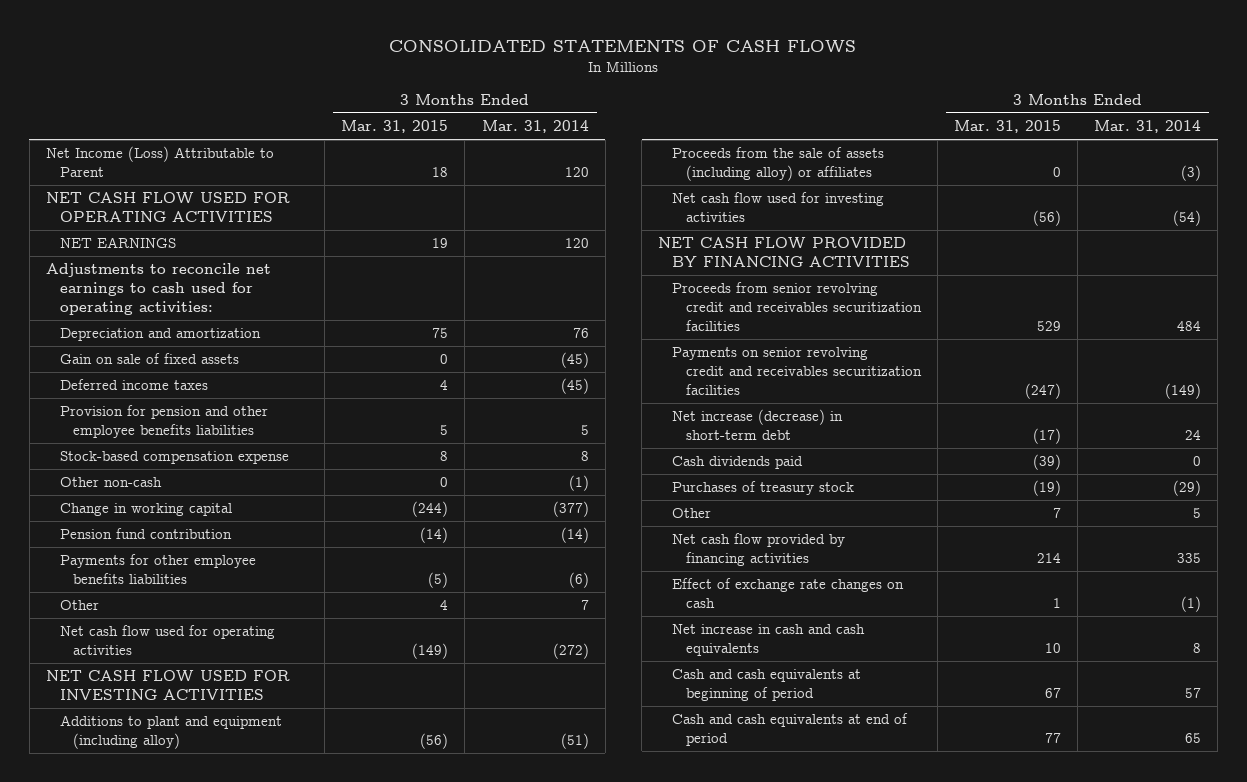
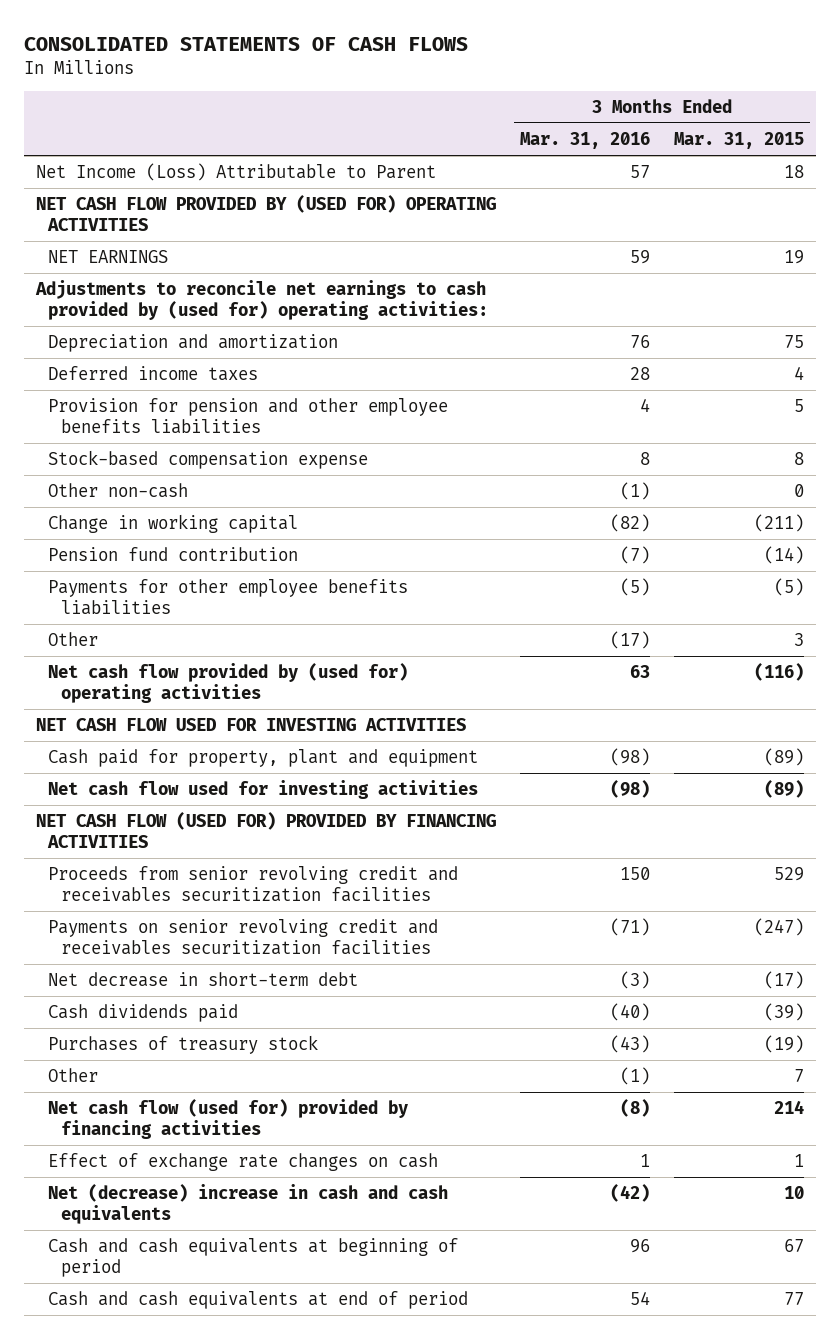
- | 3 Months Ended Mar. 31, 2015 | 3 Months Ended Mar. 31, 2014
+ | 3 Months Ended Mar. 31, 2016 | 3 Months Ended Mar. 31, 2015
- NET CASH FLOW USED FOR OPERATING ACTIVITIES
+ NET CASH FLOW PROVIDED BY (USED FOR) OPERATING ACTIVITIES
- Adjustments to reconcile net earnings to cash used for operating activities:
+ Adjustments to reconcile net earnings to cash provided by (used for) operating activities:
- Gain on sale of fixed assets | 0 | (45)
- Change in working capital | (244) | (377)
+ Change in working capital | (82) | (211)
- Other | 4 | 7
- Net cash flow used for operating activities | (149) | (272)
+ Other | (17) | 3
+ Net cash flow provided by (used for) operating activities | 63 | (116)
- Additions to plant and equipment (including alloy) | (56) | (51)
- Proceeds from the sale of assets (including alloy) or affiliates | 0 | (3)
- Net cash flow used for investing activities | (56) | (54)
- NET CASH FLOW PROVIDED BY FINANCING ACTIVITIES
+ Cash paid for property, plant and equipment | (98) | (89)
+ Net cash flow used for investing activities | (98) | (89)
+ NET CASH FLOW (USED FOR) PROVIDED BY FINANCING ACTIVITIES
- Net increase (decrease) in short-term debt | (17) | 24
+ Net decrease in short-term debt | (3) | (17)
- Net cash flow provided by financing activities | 214 | 335
+ Net cash flow (used for) provided by financing activities | (8) | 214
- Net increase in cash and cash equivalents | 10 | 8
+ Net (decrease) increase in cash and cash equivalents | (42) | 10

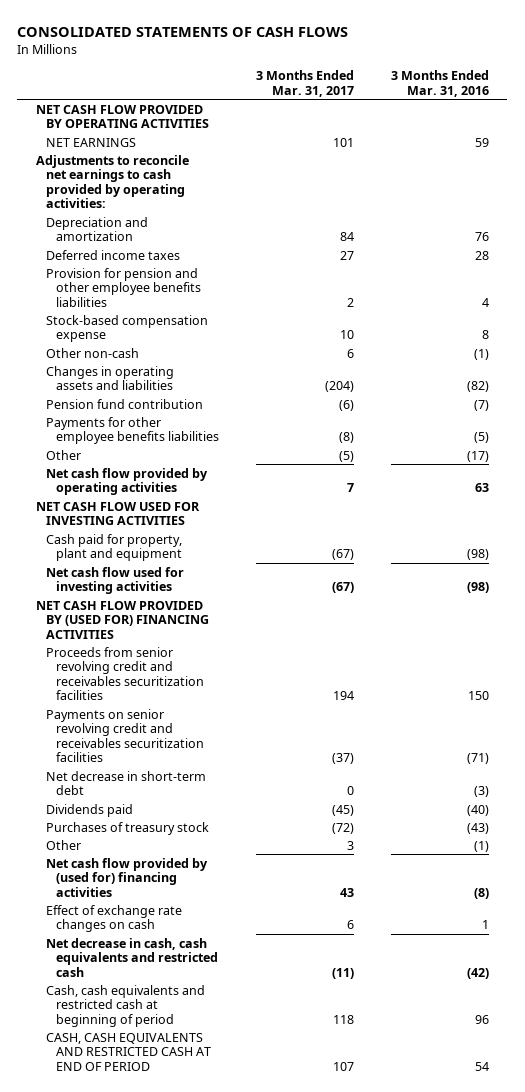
- | 3 Months Ended Mar. 31, 2016 | 3 Months Ended Mar. 31, 2015
+ | 3 Months Ended Mar. 31, 2017 | 3 Months Ended Mar. 31, 2016
- Net Income (Loss) Attributable to Parent | 57 | 18
- NET CASH FLOW PROVIDED BY (USED FOR) OPERATING ACTIVITIES
+ NET CASH FLOW PROVIDED BY OPERATING ACTIVITIES
- Adjustments to reconcile net earnings to cash provided by (used for) operating activities:
+ Adjustments to reconcile net earnings to cash provided by operating activities:
- Change in working capital | (82) | (211)
+ Changes in operating assets and liabilities | (204) | (82)
- Net cash flow provided by (used for) operating activities | 63 | (116)
+ Net cash flow provided by operating activities | 7 | 63
- NET CASH FLOW (USED FOR) PROVIDED BY FINANCING ACTIVITIES
+ NET CASH FLOW PROVIDED BY (USED FOR) FINANCING ACTIVITIES
- Cash dividends paid | (40) | (39)
+ Dividends paid | (45) | (40)
- Net cash flow (used for) provided by financing activities | (8) | 214
+ Net cash flow provided by (used for) financing activities | 43 | (8)
- Net (decrease) increase in cash and cash equivalents | (42) | 10
- Cash and cash equivalents at beginning of period | 96 | 67
- Cash and cash equivalents at end of period | 54 | 77
+ Net decrease in cash, cash equivalents and restricted cash | (11) | (42)
+ Cash, cash equivalents and restricted cash at beginning of period | 118 | 96
+ CASH, CASH EQUIVALENTS AND RESTRICTED CASH AT END OF PERIOD | 107 | 54

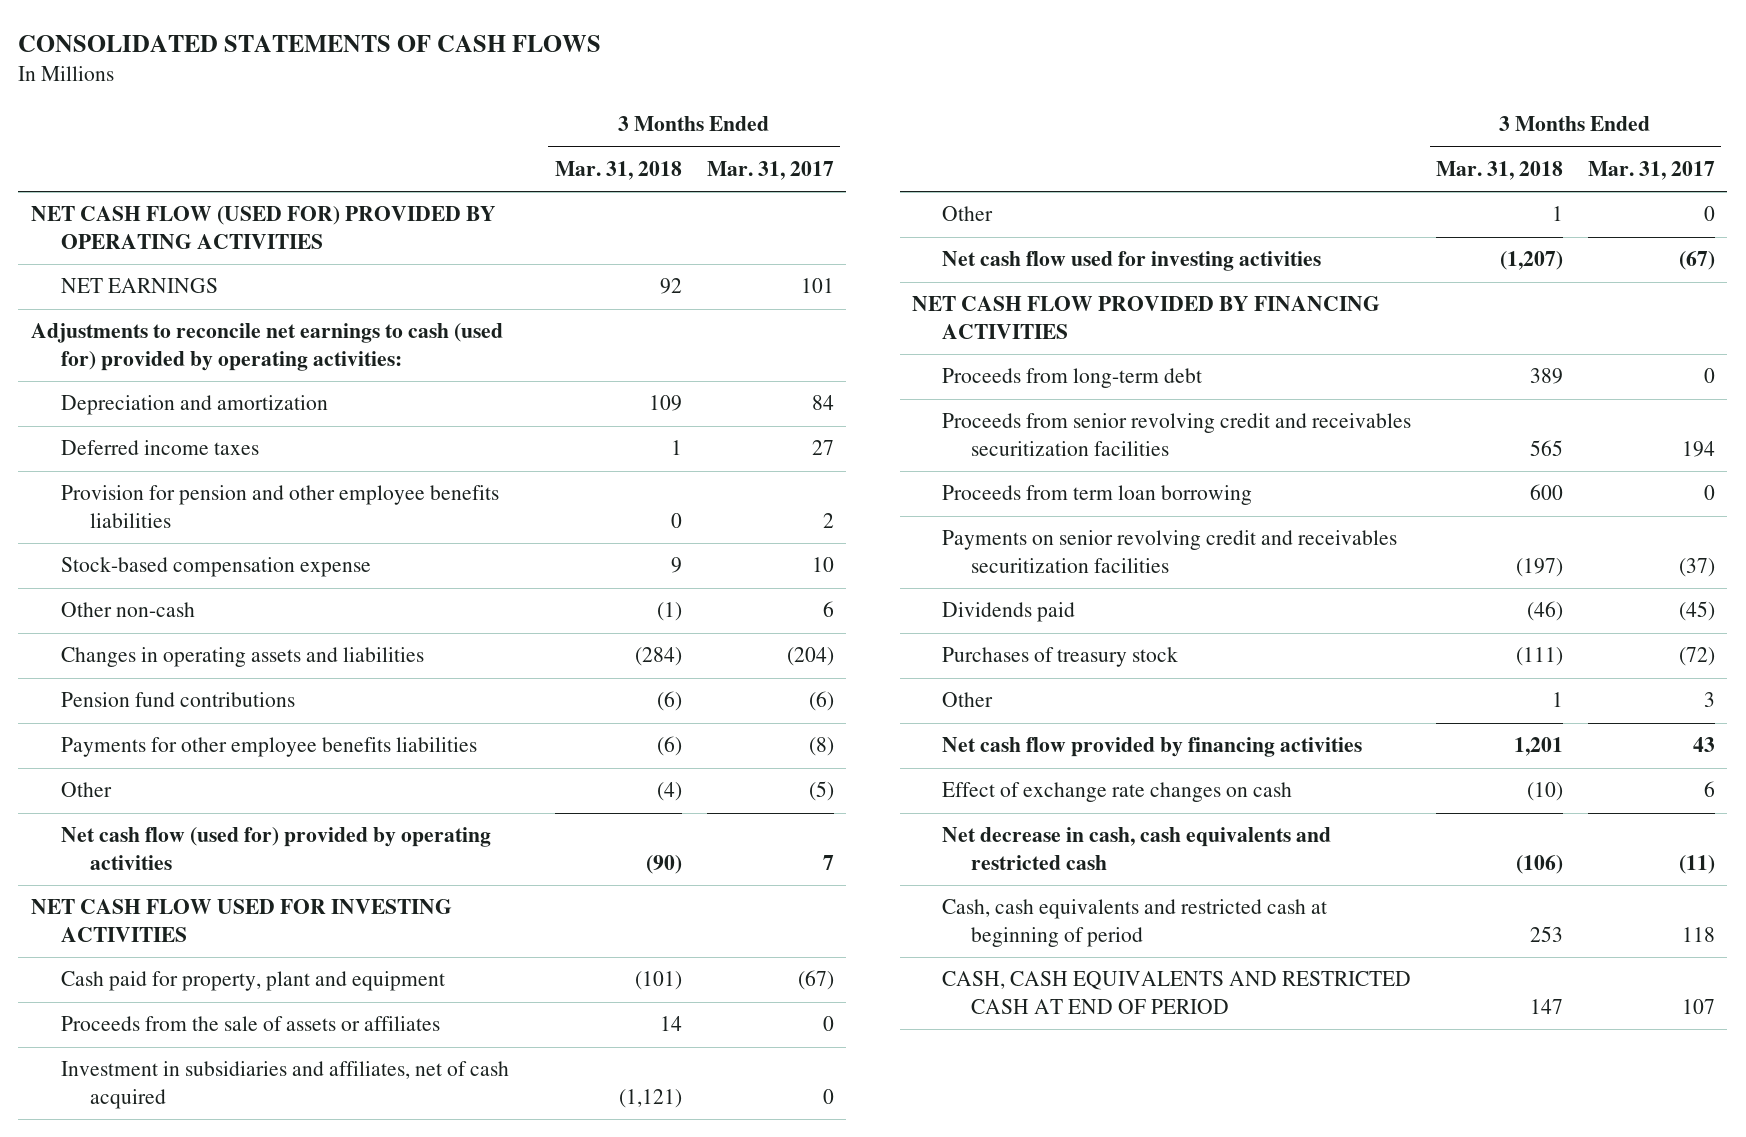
- | 3 Months Ended Mar. 31, 2017 | 3 Months Ended Mar. 31, 2016
+ | 3 Months Ended Mar. 31, 2018 | 3 Months Ended Mar. 31, 2017
- NET CASH FLOW PROVIDED BY OPERATING ACTIVITIES
+ NET CASH FLOW (USED FOR) PROVIDED BY OPERATING ACTIVITIES
- Adjustments to reconcile net earnings to cash provided by operating activities:
+ Adjustments to reconcile net earnings to cash (used for) provided by operating activities:
- Pension fund contribution | (6) | (7)
+ Pension fund contributions | (6) | (6)
- Net cash flow provided by operating activities | 7 | 63
+ Net cash flow (used for) provided by operating activities | (90) | 7
+ Proceeds from the sale of assets or affiliates | 14 | 0
+ Investment in subsidiaries and affiliates, net of cash acquired | (1,121) | 0
+ Other | 1 | 0
- NET CASH FLOW PROVIDED BY (USED FOR) FINANCING ACTIVITIES
+ NET CASH FLOW PROVIDED BY FINANCING ACTIVITIES
+ Proceeds from long-term debt | 389 | 0
+ Proceeds from term loan borrowing | 600 | 0
- Net decrease in short-term debt | 0 | (3)
- Net cash flow provided by (used for) financing activities | 43 | (8)
+ Net cash flow provided by financing activities | 1,201 | 43

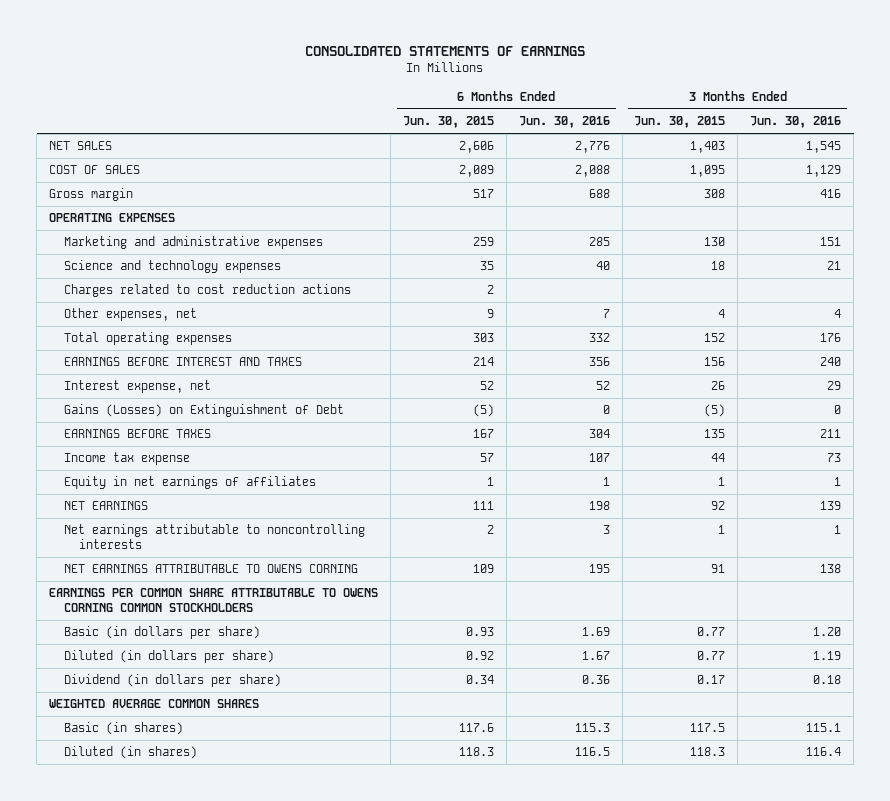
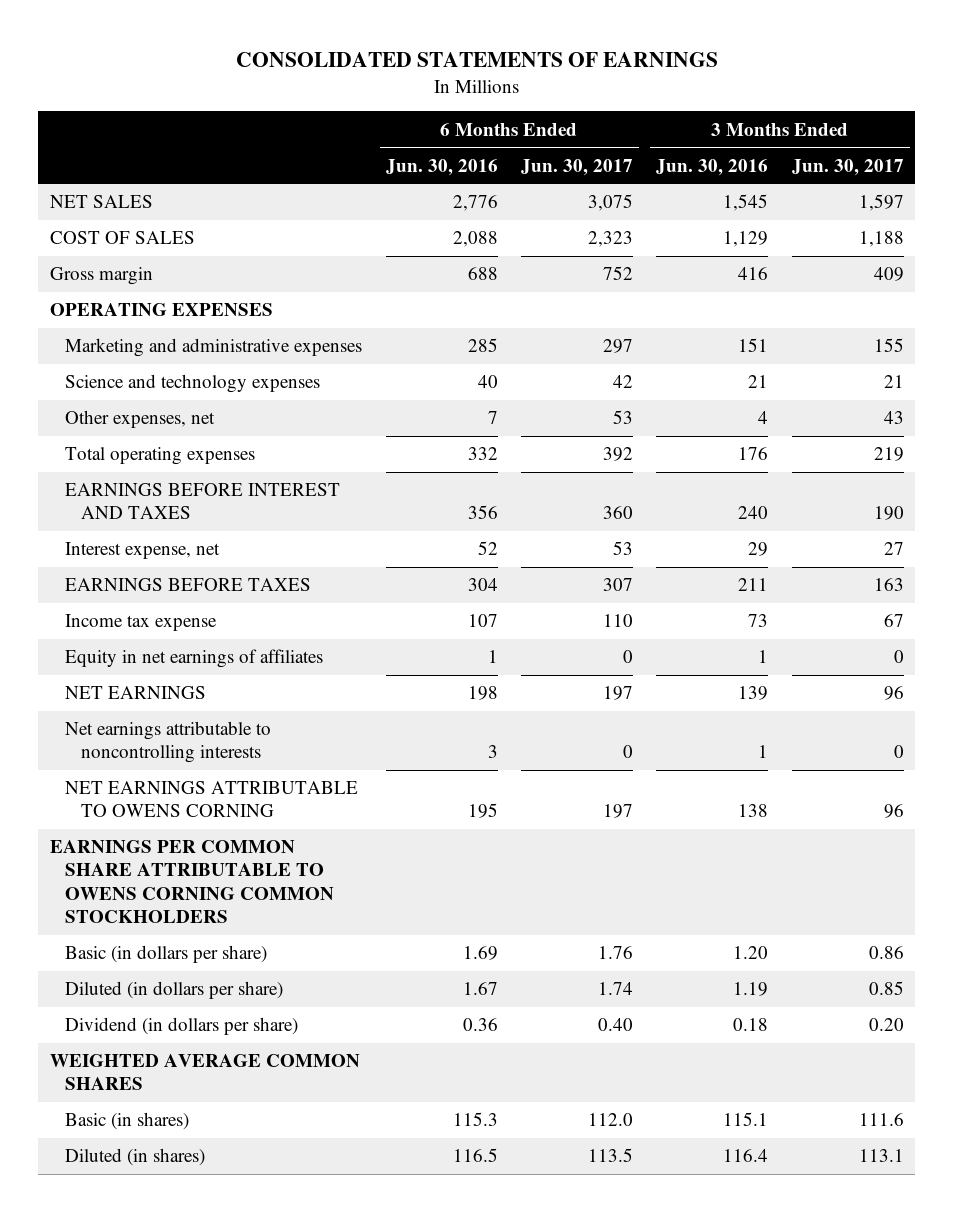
- | 6 Months Ended Jun. 30, 2015 | 6 Months Ended Jun. 30, 2016 | 3 Months Ended Jun. 30, 2015 | 3 Months Ended Jun. 30, 2016
+ | 6 Months Ended Jun. 30, 2016 | 6 Months Ended Jun. 30, 2017 | 3 Months Ended Jun. 30, 2016 | 3 Months Ended Jun. 30, 2017
- Charges related to cost reduction actions | 2 | | |
- Gains (Losses) on Extinguishment of Debt | (5) | 0 | (5) | 0

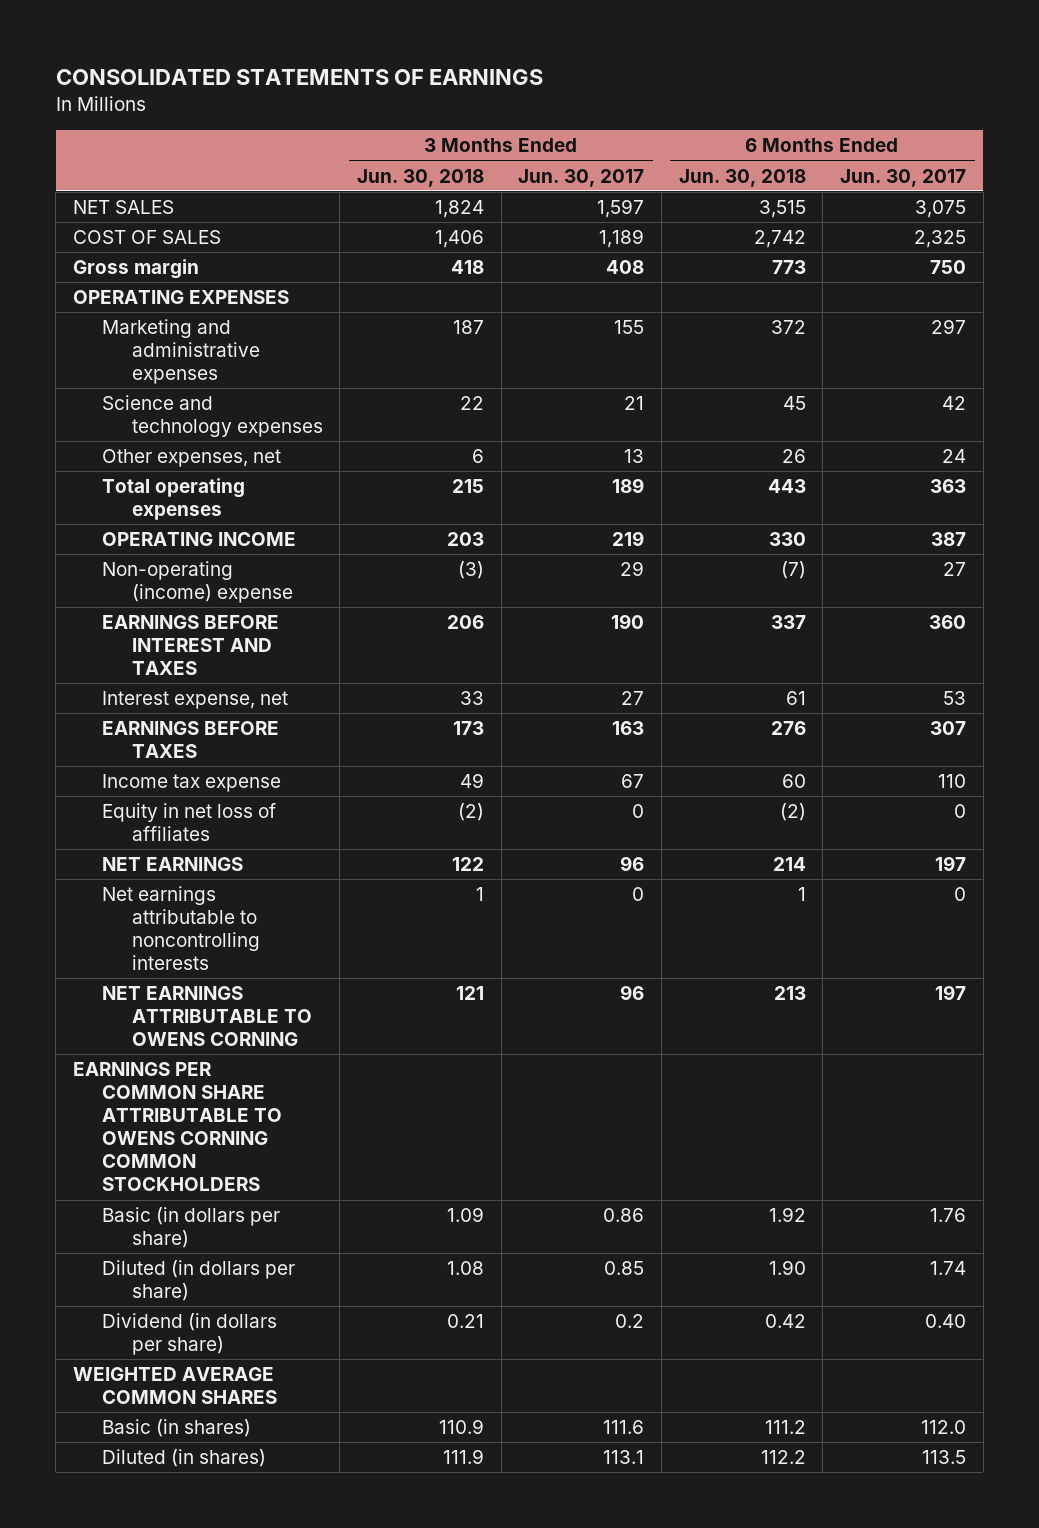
- | 6 Months Ended Jun. 30, 2016 | 6 Months Ended Jun. 30, 2017 | 3 Months Ended Jun. 30, 2016 | 3 Months Ended Jun. 30, 2017
+ | 3 Months Ended Jun. 30, 2018 | 3 Months Ended Jun. 30, 2017 | 6 Months Ended Jun. 30, 2018 | 6 Months Ended Jun. 30, 2017
- COST OF SALES | 2,088 | 2,323 | 1,129 | 1,188
- Gross margin | 688 | 752 | 416 | 409
+ COST OF SALES | 1,406 | 1,189 | 2,742 | 2,325
+ Gross margin | 418 | 408 | 773 | 750
- Other expenses, net | 7 | 53 | 4 | 43
- Total operating expenses | 332 | 392 | 176 | 219
+ Other expenses, net | 6 | 13 | 26 | 24
+ Total operating expenses | 215 | 189 | 443 | 363
+ OPERATING INCOME | 203 | 219 | 330 | 387
+ Non-operating (income) expense | (3) | 29 | (7) | 27
- Equity in net earnings of affiliates | 1 | 0 | 1 | 0
+ Equity in net loss of affiliates | (2) | 0 | (2) | 0
- Dividend (in dollars per share) | 0.36 | 0.40 | 0.18 | 0.20
+ Dividend (in dollars per share) | 0.21 | 0.2 | 0.42 | 0.40

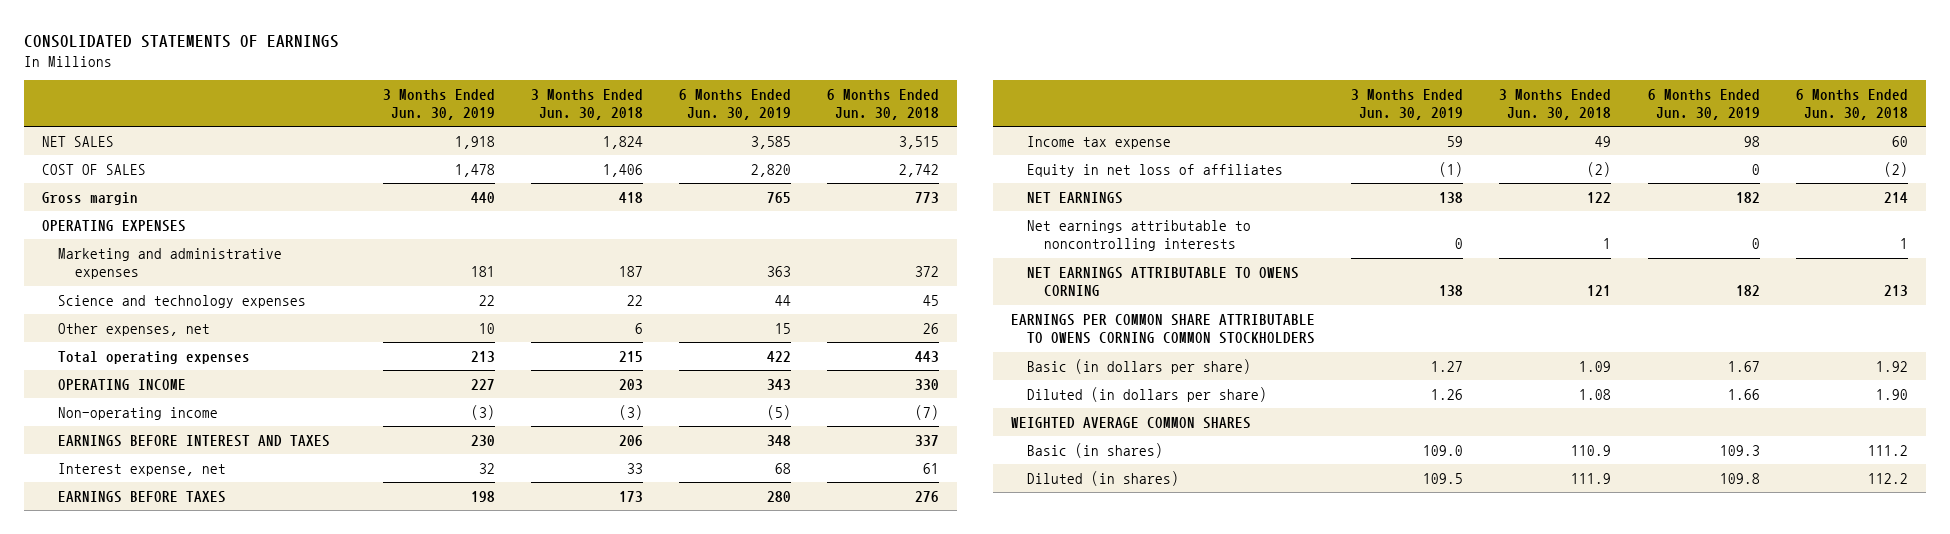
- | 3 Months Ended Jun. 30, 2018 | 3 Months Ended Jun. 30, 2017 | 6 Months Ended Jun. 30, 2018 | 6 Months Ended Jun. 30, 2017
+ | 3 Months Ended Jun. 30, 2019 | 3 Months Ended Jun. 30, 2018 | 6 Months Ended Jun. 30, 2019 | 6 Months Ended Jun. 30, 2018
- Non-operating (income) expense | (3) | 29 | (7) | 27
+ Non-operating income | (3) | (3) | (5) | (7)
- Dividend (in dollars per share) | 0.21 | 0.2 | 0.42 | 0.40

